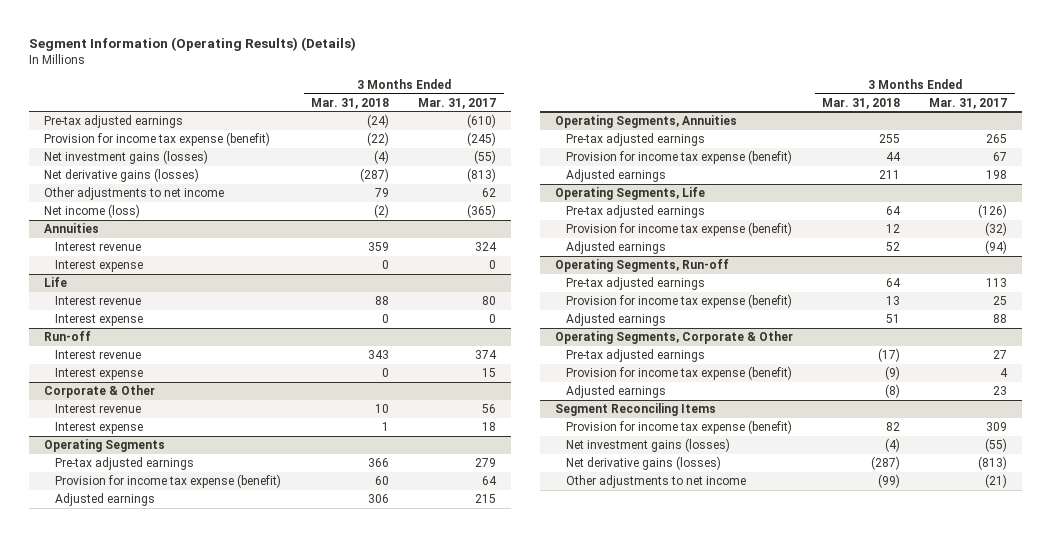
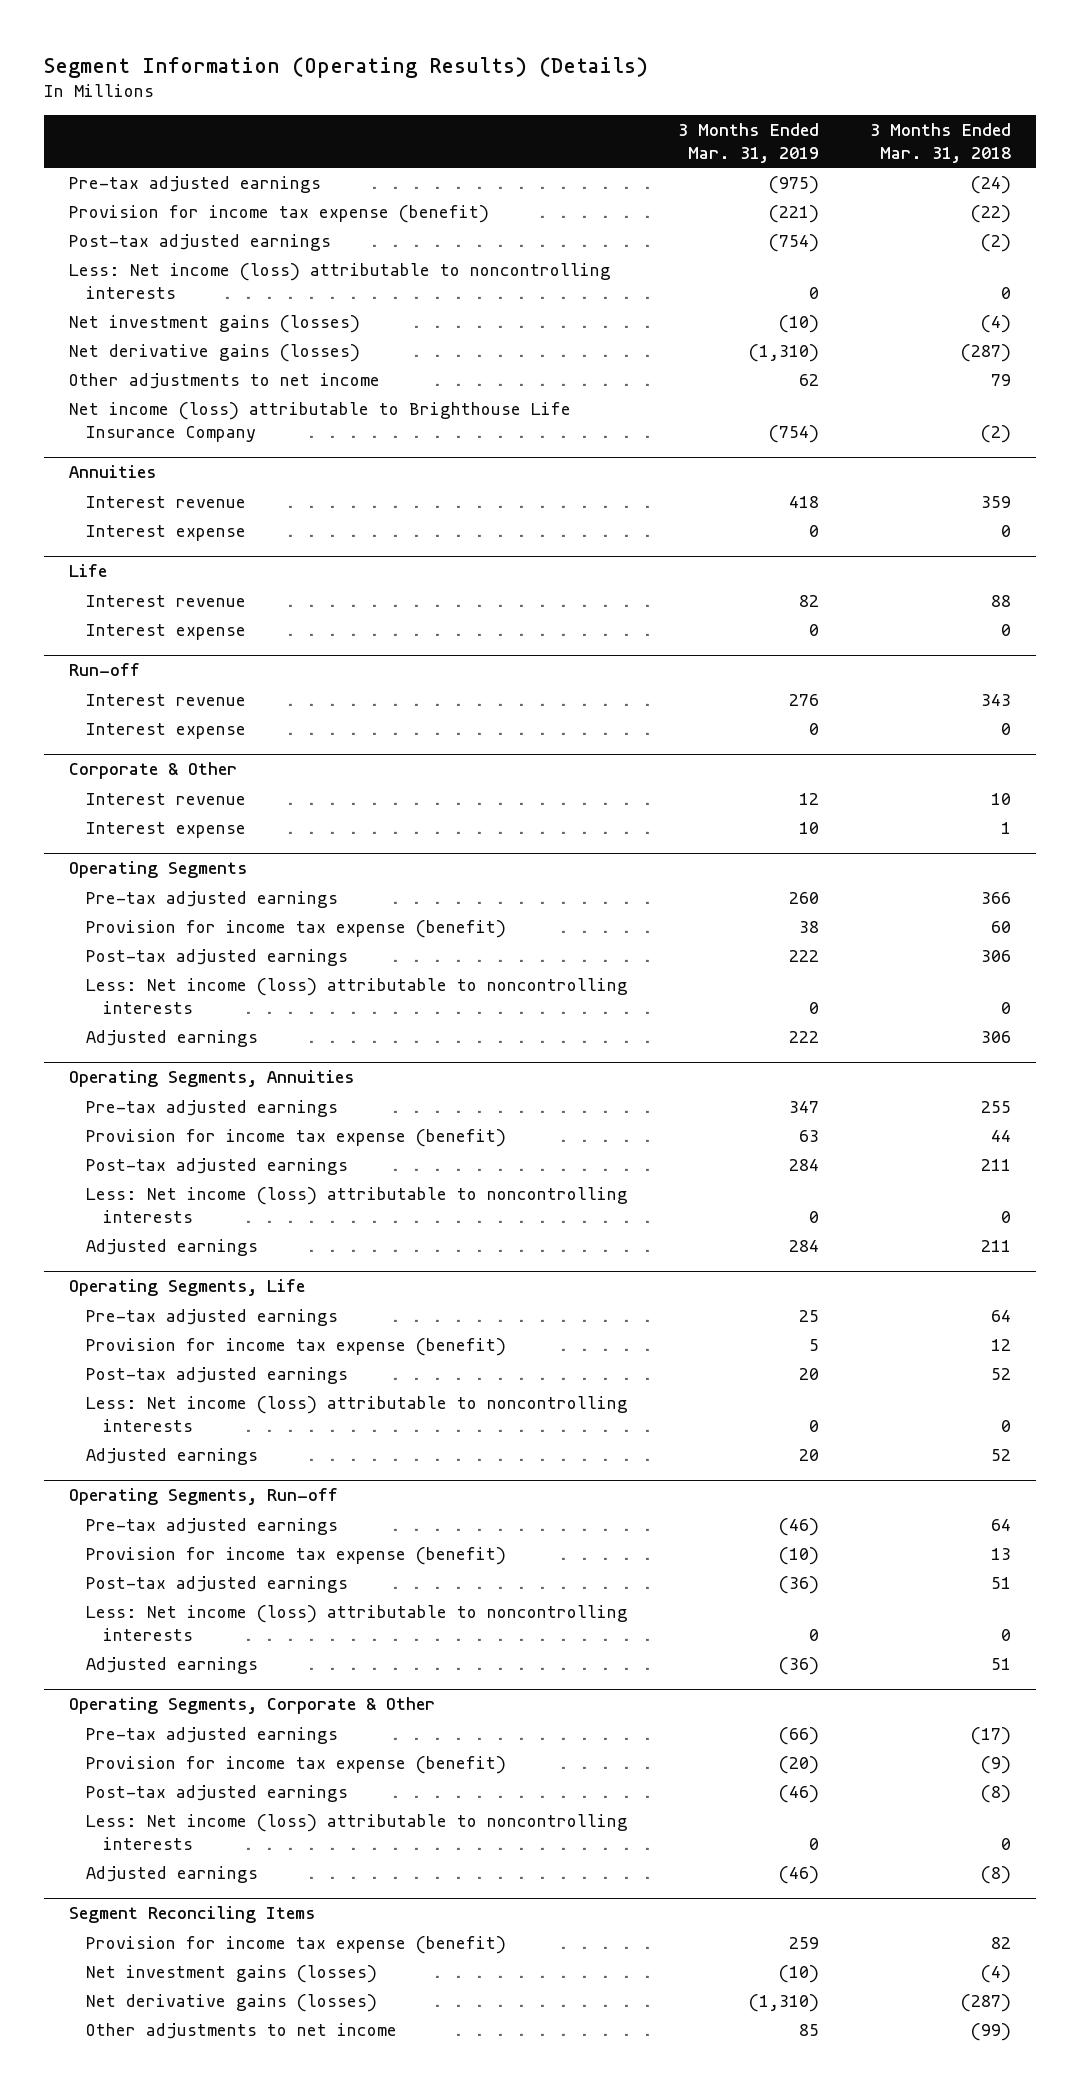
- | 3 Months Ended Mar. 31, 2018 | 3 Months Ended Mar. 31, 2017
+ | 3 Months Ended Mar. 31, 2019 | 3 Months Ended Mar. 31, 2018
+ Post-tax adjusted earnings | (754) | (2)
+ Less: Net income (loss) attributable to noncontrolling interests | 0 | 0
- Net income (loss) | (2) | (365)
+ Net income (loss) attributable to Brighthouse Life Insurance Company | (754) | (2)
@ Operating Segments
+ Post-tax adjusted earnings | 222 | 306
+ Less: Net income (loss) attributable to noncontrolling interests | 0 | 0
@ Operating Segments, Annuities
+ Post-tax adjusted earnings | 284 | 211
+ Less: Net income (loss) attributable to noncontrolling interests | 0 | 0
@ Operating Segments, Life
+ Post-tax adjusted earnings | 20 | 52
+ Less: Net income (loss) attributable to noncontrolling interests | 0 | 0
@ Operating Segments, Run-off
+ Post-tax adjusted earnings | (36) | 51
+ Less: Net income (loss) attributable to noncontrolling interests | 0 | 0
@ Operating Segments, Corporate & Other
+ Post-tax adjusted earnings | (46) | (8)
+ Less: Net income (loss) attributable to noncontrolling interests | 0 | 0

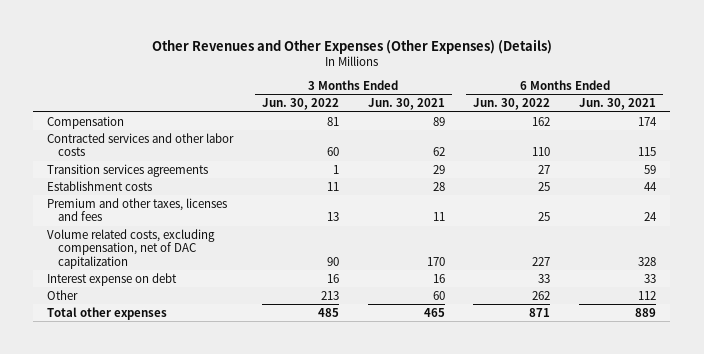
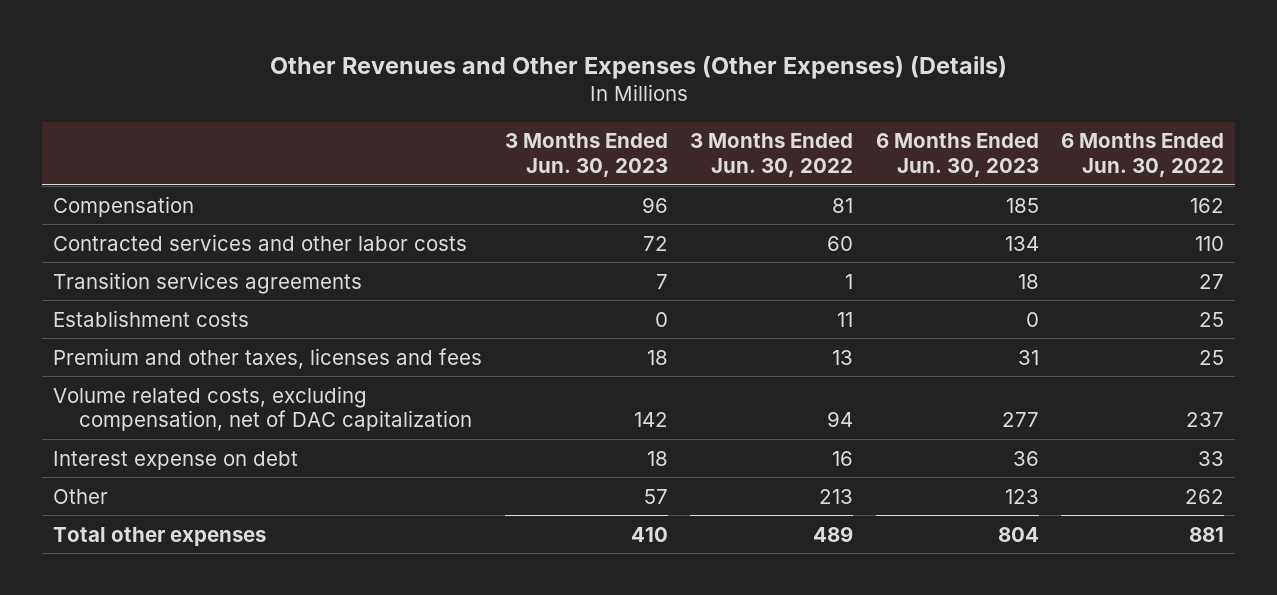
- | 3 Months Ended Jun. 30, 2022 | 3 Months Ended Jun. 30, 2021 | 6 Months Ended Jun. 30, 2022 | 6 Months Ended Jun. 30, 2021
+ | 3 Months Ended Jun. 30, 2023 | 3 Months Ended Jun. 30, 2022 | 6 Months Ended Jun. 30, 2023 | 6 Months Ended Jun. 30, 2022
- Volume related costs, excluding compensation, net of DAC capitalization | 90 | 170 | 227 | 328
+ Volume related costs, excluding compensation, net of DAC capitalization | 142 | 94 | 277 | 237
- Total other expenses | 485 | 465 | 871 | 889
+ Total other expenses | 410 | 489 | 804 | 881

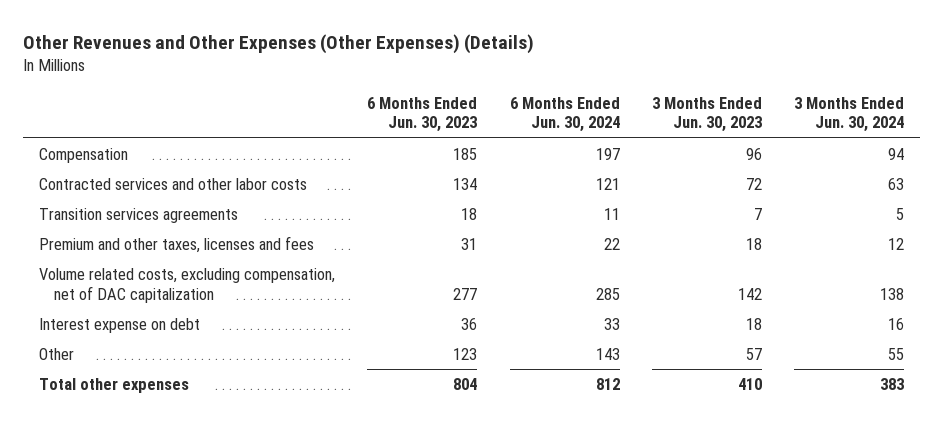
- | 3 Months Ended Jun. 30, 2023 | 3 Months Ended Jun. 30, 2022 | 6 Months Ended Jun. 30, 2023 | 6 Months Ended Jun. 30, 2022
+ | 6 Months Ended Jun. 30, 2023 | 6 Months Ended Jun. 30, 2024 | 3 Months Ended Jun. 30, 2023 | 3 Months Ended Jun. 30, 2024
- Establishment costs | 0 | 11 | 0 | 25

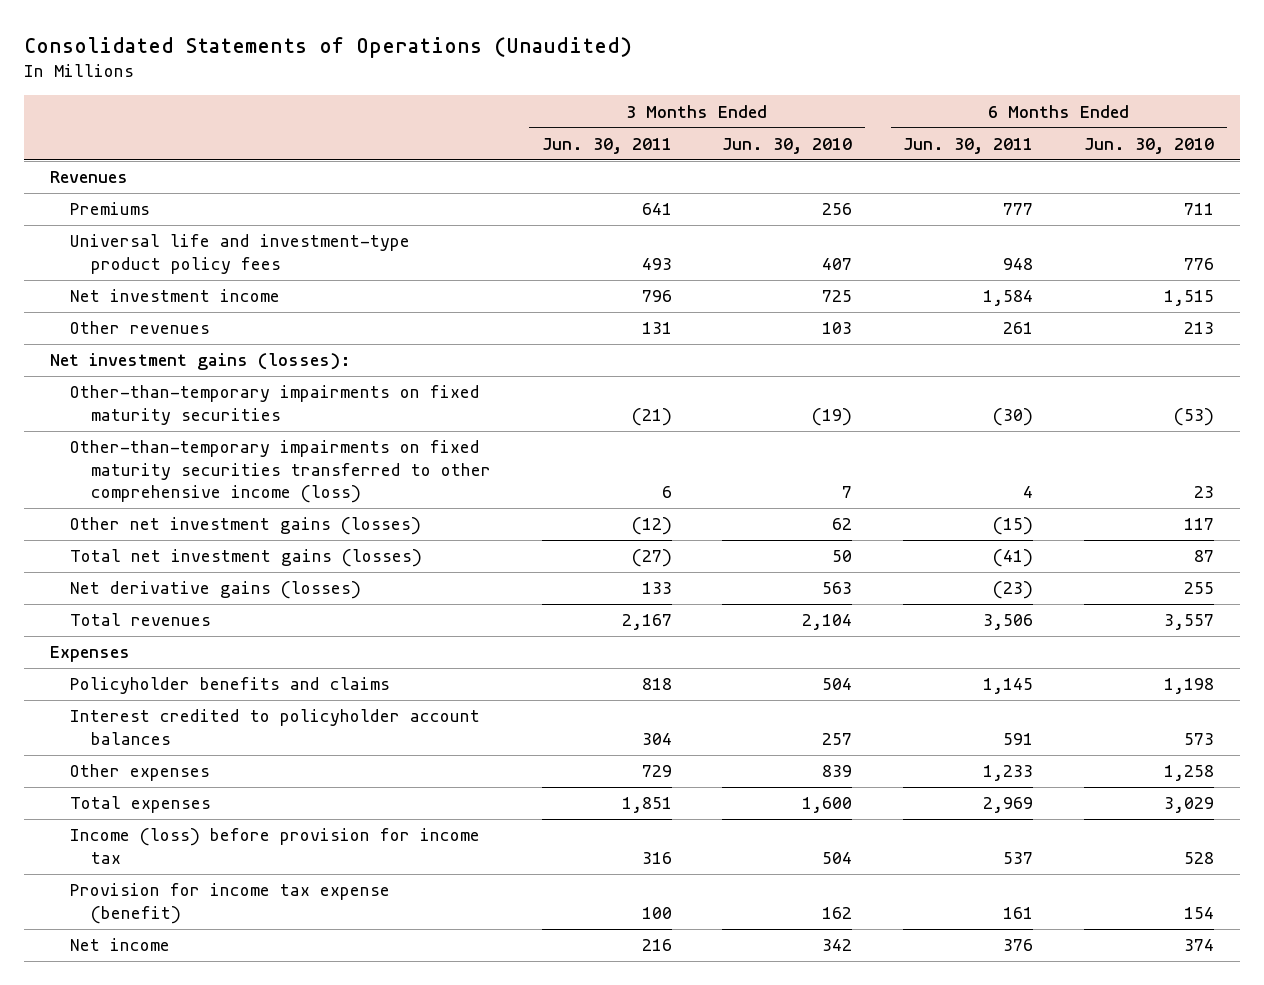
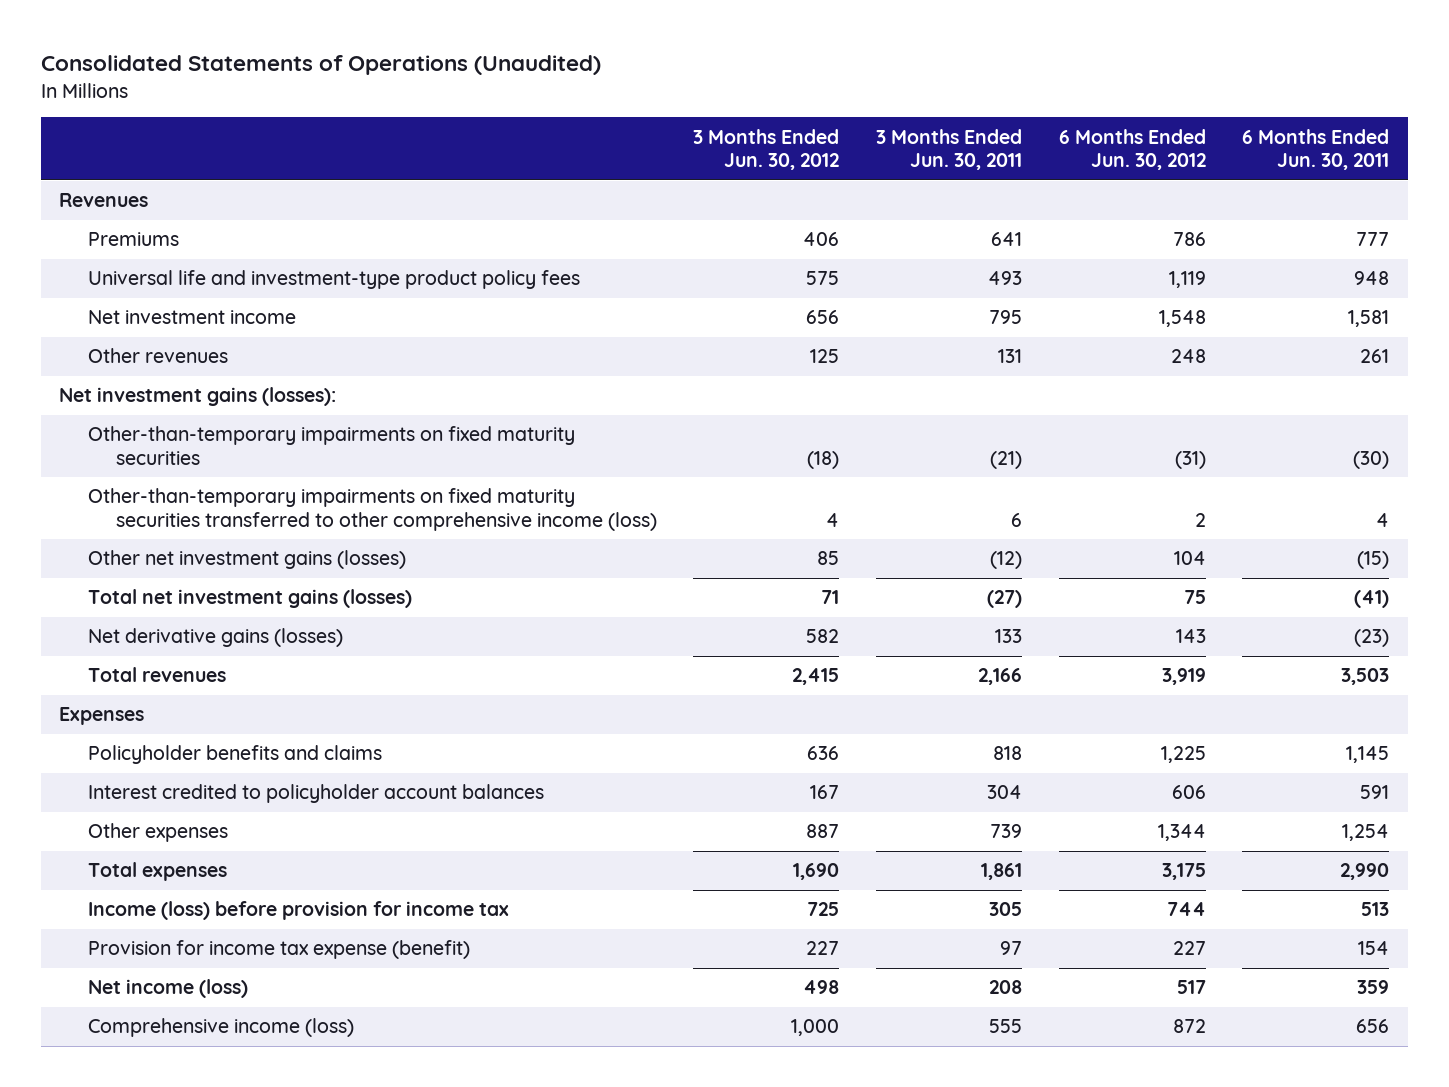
- | 3 Months Ended Jun. 30, 2011 | 3 Months Ended Jun. 30, 2010 | 6 Months Ended Jun. 30, 2011 | 6 Months Ended Jun. 30, 2010
+ | 3 Months Ended Jun. 30, 2012 | 3 Months Ended Jun. 30, 2011 | 6 Months Ended Jun. 30, 2012 | 6 Months Ended Jun. 30, 2011
- Net investment income | 796 | 725 | 1,584 | 1,515
+ Net investment income | 656 | 795 | 1,548 | 1,581
- Total revenues | 2,167 | 2,104 | 3,506 | 3,557
+ Total revenues | 2,415 | 2,166 | 3,919 | 3,503
- Other expenses | 729 | 839 | 1,233 | 1,258
- Total expenses | 1,851 | 1,600 | 2,969 | 3,029
- Income (loss) before provision for income tax | 316 | 504 | 537 | 528
- Provision for income tax expense (benefit) | 100 | 162 | 161 | 154
- Net income | 216 | 342 | 376 | 374
+ Other expenses | 887 | 739 | 1,344 | 1,254
+ Total expenses | 1,690 | 1,861 | 3,175 | 2,990
+ Income (loss) before provision for income tax | 725 | 305 | 744 | 513
+ Provision for income tax expense (benefit) | 227 | 97 | 227 | 154
+ Net income (loss) | 498 | 208 | 517 | 359
+ Comprehensive income (loss) | 1,000 | 555 | 872 | 656

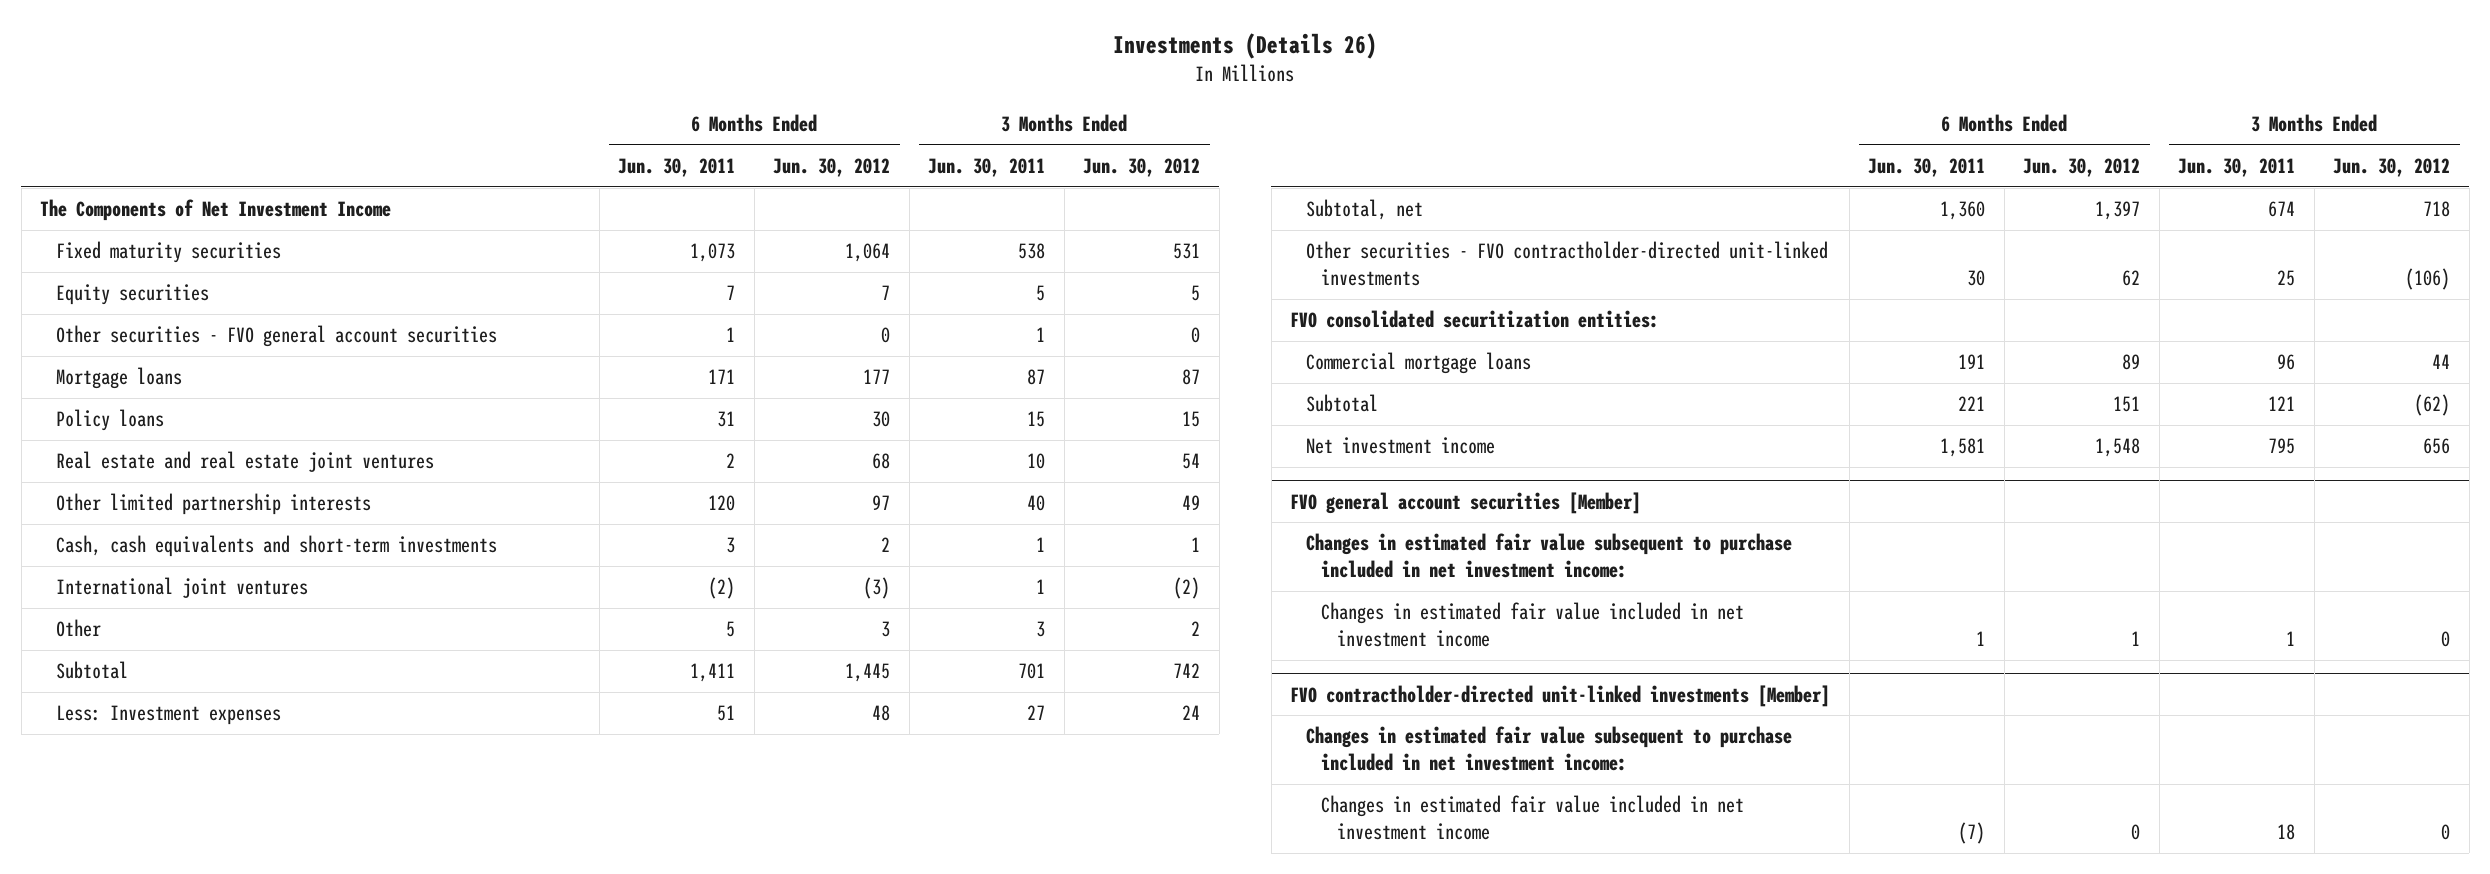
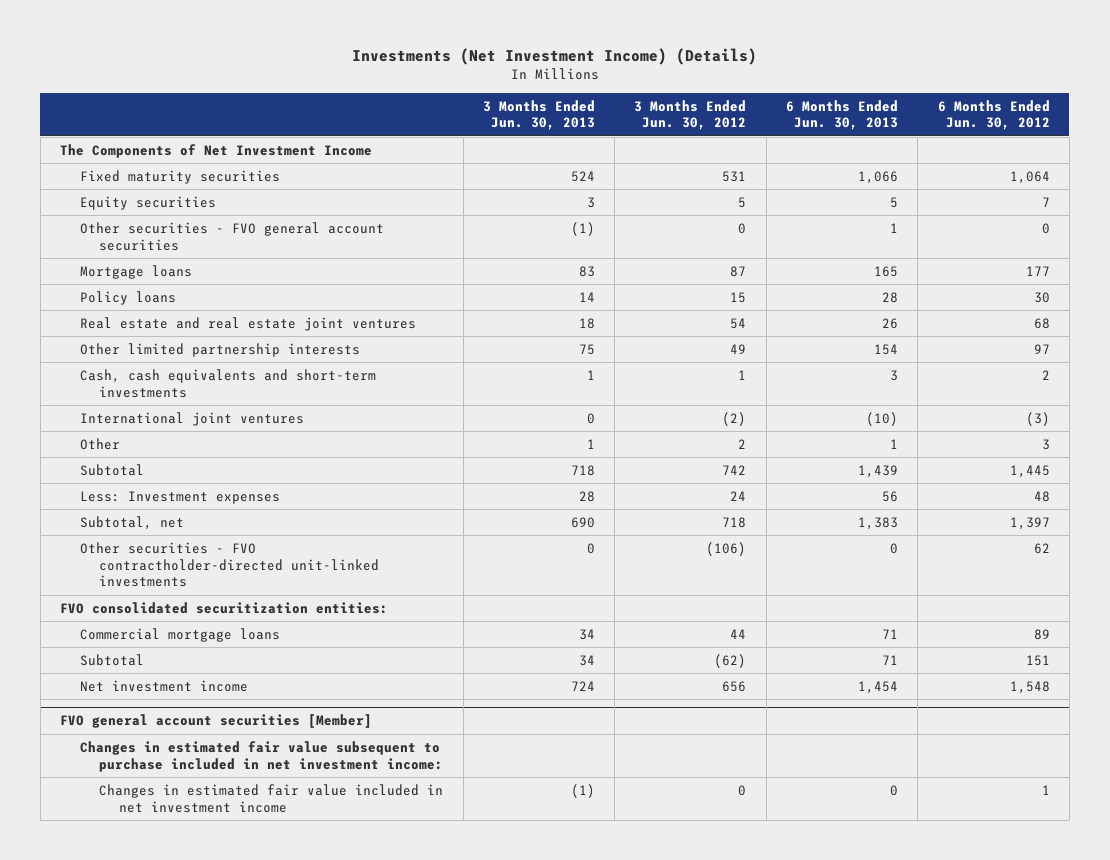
- Investments (Details 26)
+ Investments (Net Investment Income) (Details)
- | 6 Months Ended Jun. 30, 2011 | 6 Months Ended Jun. 30, 2012 | 3 Months Ended Jun. 30, 2011 | 3 Months Ended Jun. 30, 2012
+ | 3 Months Ended Jun. 30, 2013 | 3 Months Ended Jun. 30, 2012 | 6 Months Ended Jun. 30, 2013 | 6 Months Ended Jun. 30, 2012
- FVO contractholder-directed unit-linked investments [Member]
- Changes in estimated fair value subsequent to purchase included in net investment income:
- Changes in estimated fair value included in net investment income | (7) | 0 | 18 | 0

